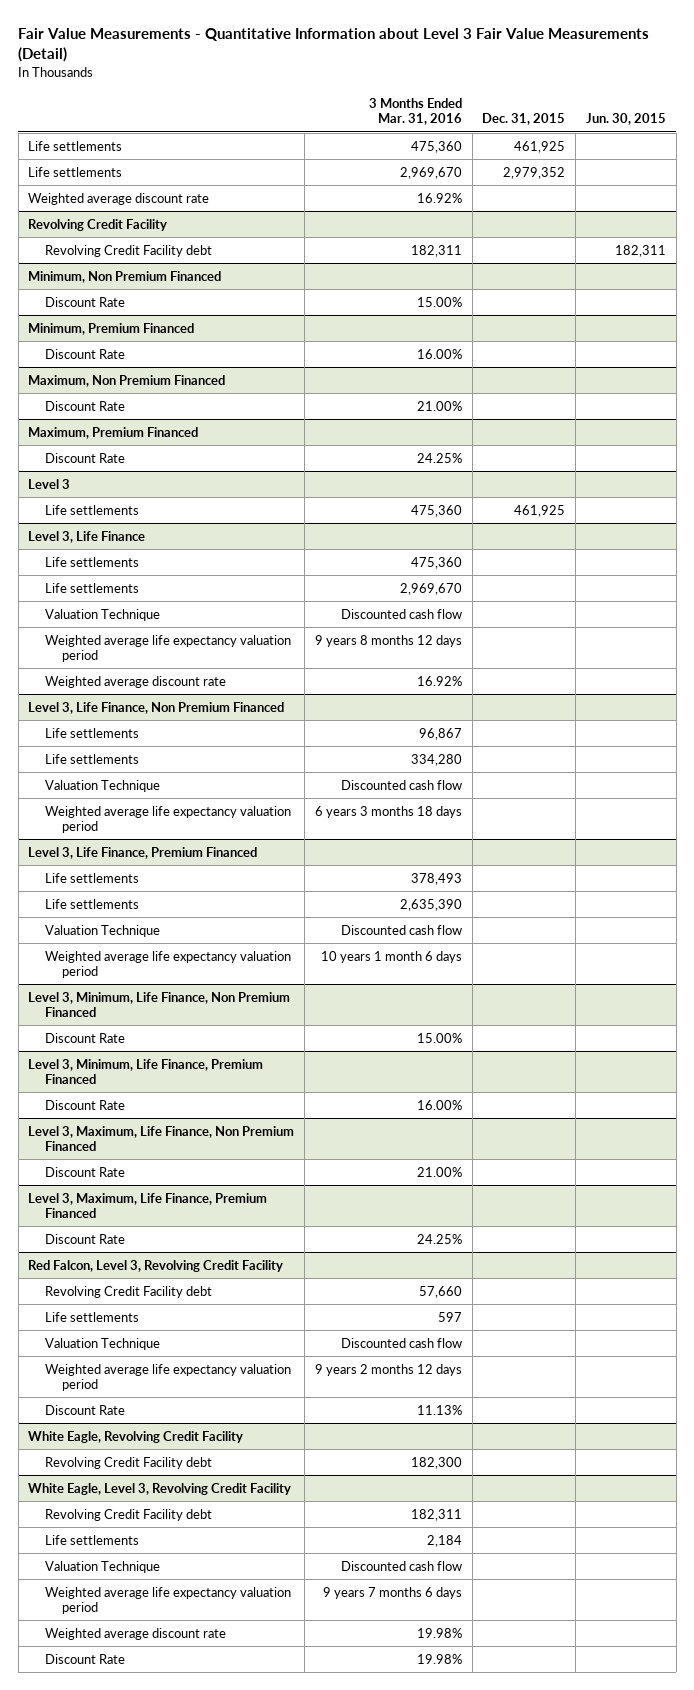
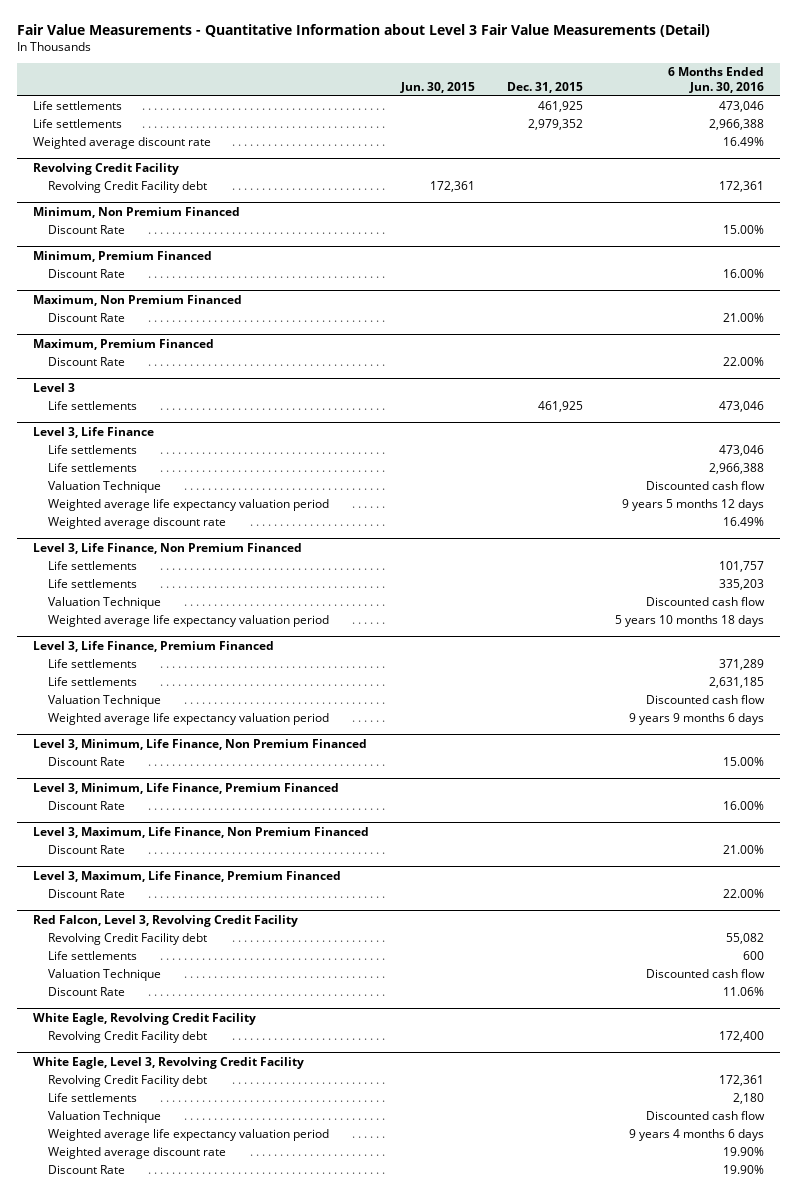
- | 3 Months Ended Mar. 31, 2016 | Dec. 31, 2015 | Jun. 30, 2015
+ | Jun. 30, 2015 | Dec. 31, 2015 | 6 Months Ended Jun. 30, 2016
@ Revolving Credit Facility
- Revolving Credit Facility debt | 182,311 | | 182,311
+ Revolving Credit Facility debt | 172,361 | | 172,361
@ Red Falcon, Level 3, Revolving Credit Facility
- Weighted average life expectancy valuation period | 9 years 2 months 12 days | |

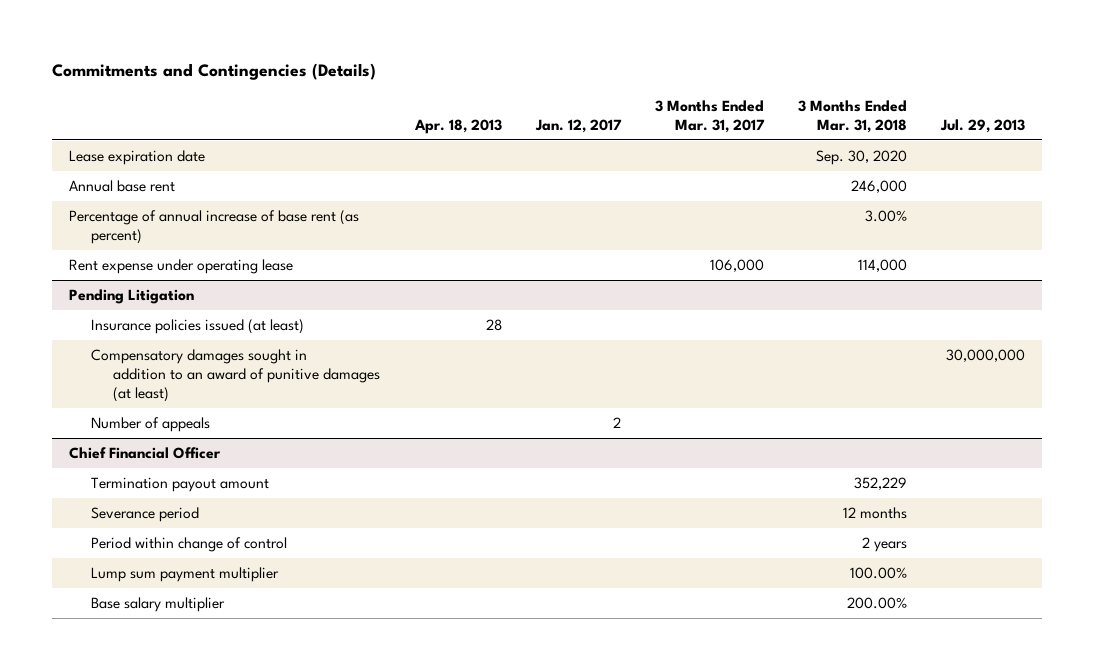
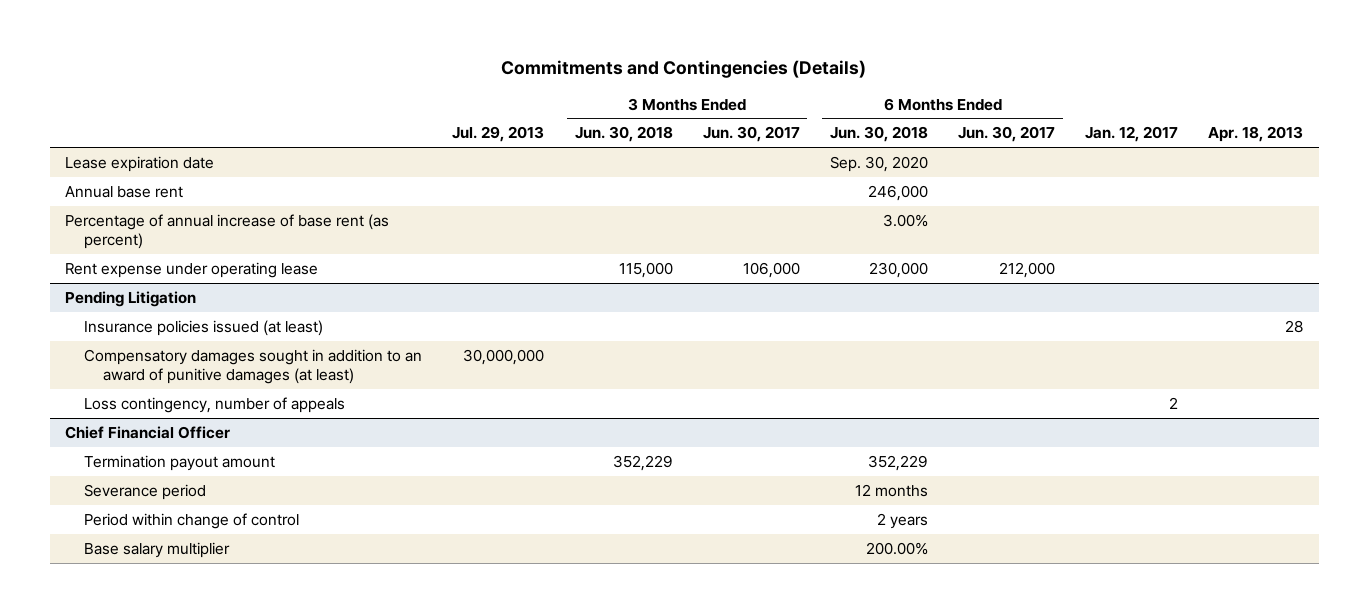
- | Apr. 18, 2013 | Jan. 12, 2017 | 3 Months Ended Mar. 31, 2017 | 3 Months Ended Mar. 31, 2018 | Jul. 29, 2013
+ | Jul. 29, 2013 | 3 Months Ended Jun. 30, 2018 | 3 Months Ended Jun. 30, 2017 | 6 Months Ended Jun. 30, 2018 | 6 Months Ended Jun. 30, 2017 | Jan. 12, 2017 | Apr. 18, 2013
@ Pending Litigation
- Number of appeals | | 2 | | |
+ Loss contingency, number of appeals | | | | | | 2 |
@ Chief Financial Officer
- Lump sum payment multiplier | | | | 100.00% |

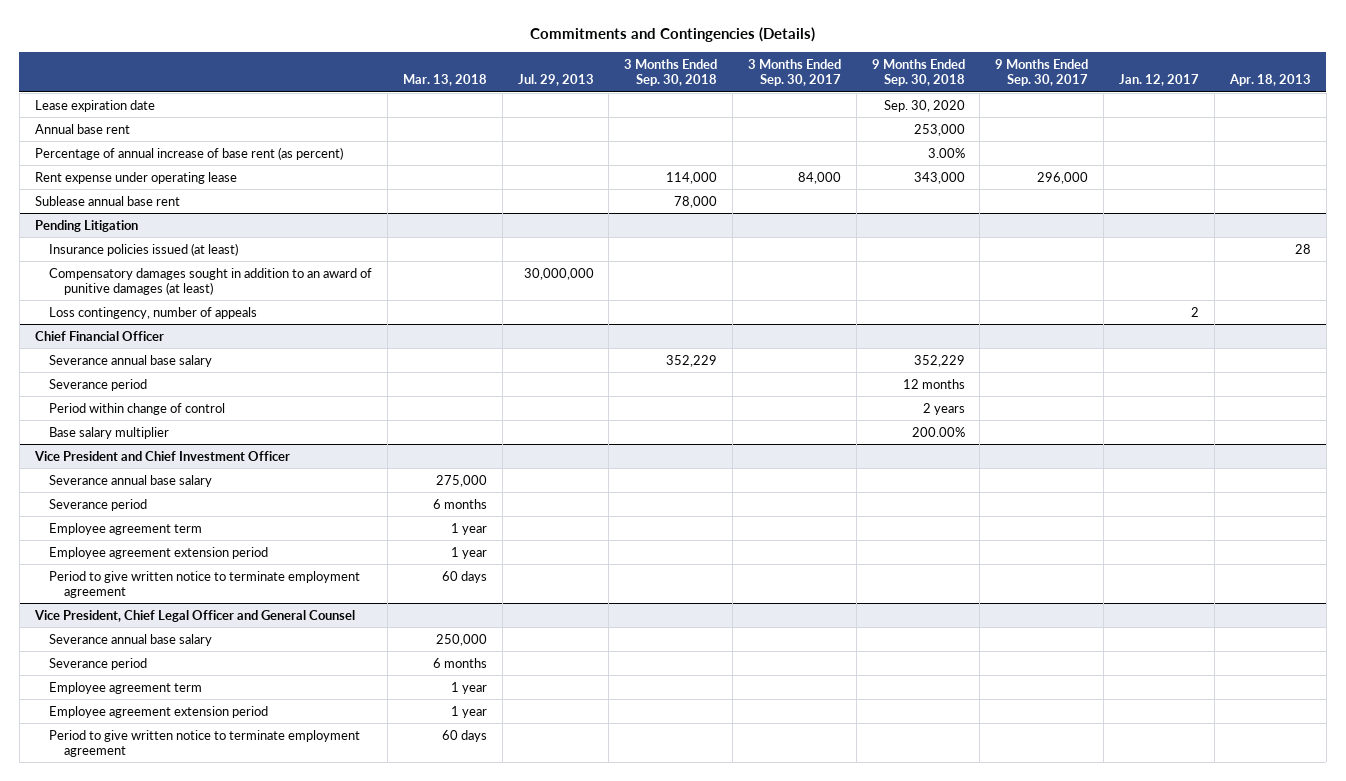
- | Jul. 29, 2013 | 3 Months Ended Jun. 30, 2018 | 3 Months Ended Jun. 30, 2017 | 6 Months Ended Jun. 30, 2018 | 6 Months Ended Jun. 30, 2017 | Jan. 12, 2017 | Apr. 18, 2013
+ | Mar. 13, 2018 | Jul. 29, 2013 | 3 Months Ended Sep. 30, 2018 | 3 Months Ended Sep. 30, 2017 | 9 Months Ended Sep. 30, 2018 | 9 Months Ended Sep. 30, 2017 | Jan. 12, 2017 | Apr. 18, 2013
+ Sublease annual base rent | | | 78,000 | | | | |
@ Chief Financial Officer
- Termination payout amount | | 352,229 | | 352,229 | | |
+ Severance annual base salary | | | 352,229 | | 352,229 | | |
+ Vice President and Chief Investment Officer
+ Severance annual base salary | 275,000 | | | | | | |
+ Severance period | 6 months | | | | | | |
+ Employee agreement term | 1 year | | | | | | |
+ Employee agreement extension period | 1 year | | | | | | |
+ Period to give written notice to terminate employment agreement | 60 days | | | | | | |
+ Vice President, Chief Legal Officer and General Counsel
+ Severance annual base salary | 250,000 | | | | | | |
+ Severance period | 6 months | | | | | | |
+ Employee agreement term | 1 year | | | | | | |
+ Employee agreement extension period | 1 year | | | | | | |
+ Period to give written notice to terminate employment agreement | 60 days | | | | | | |

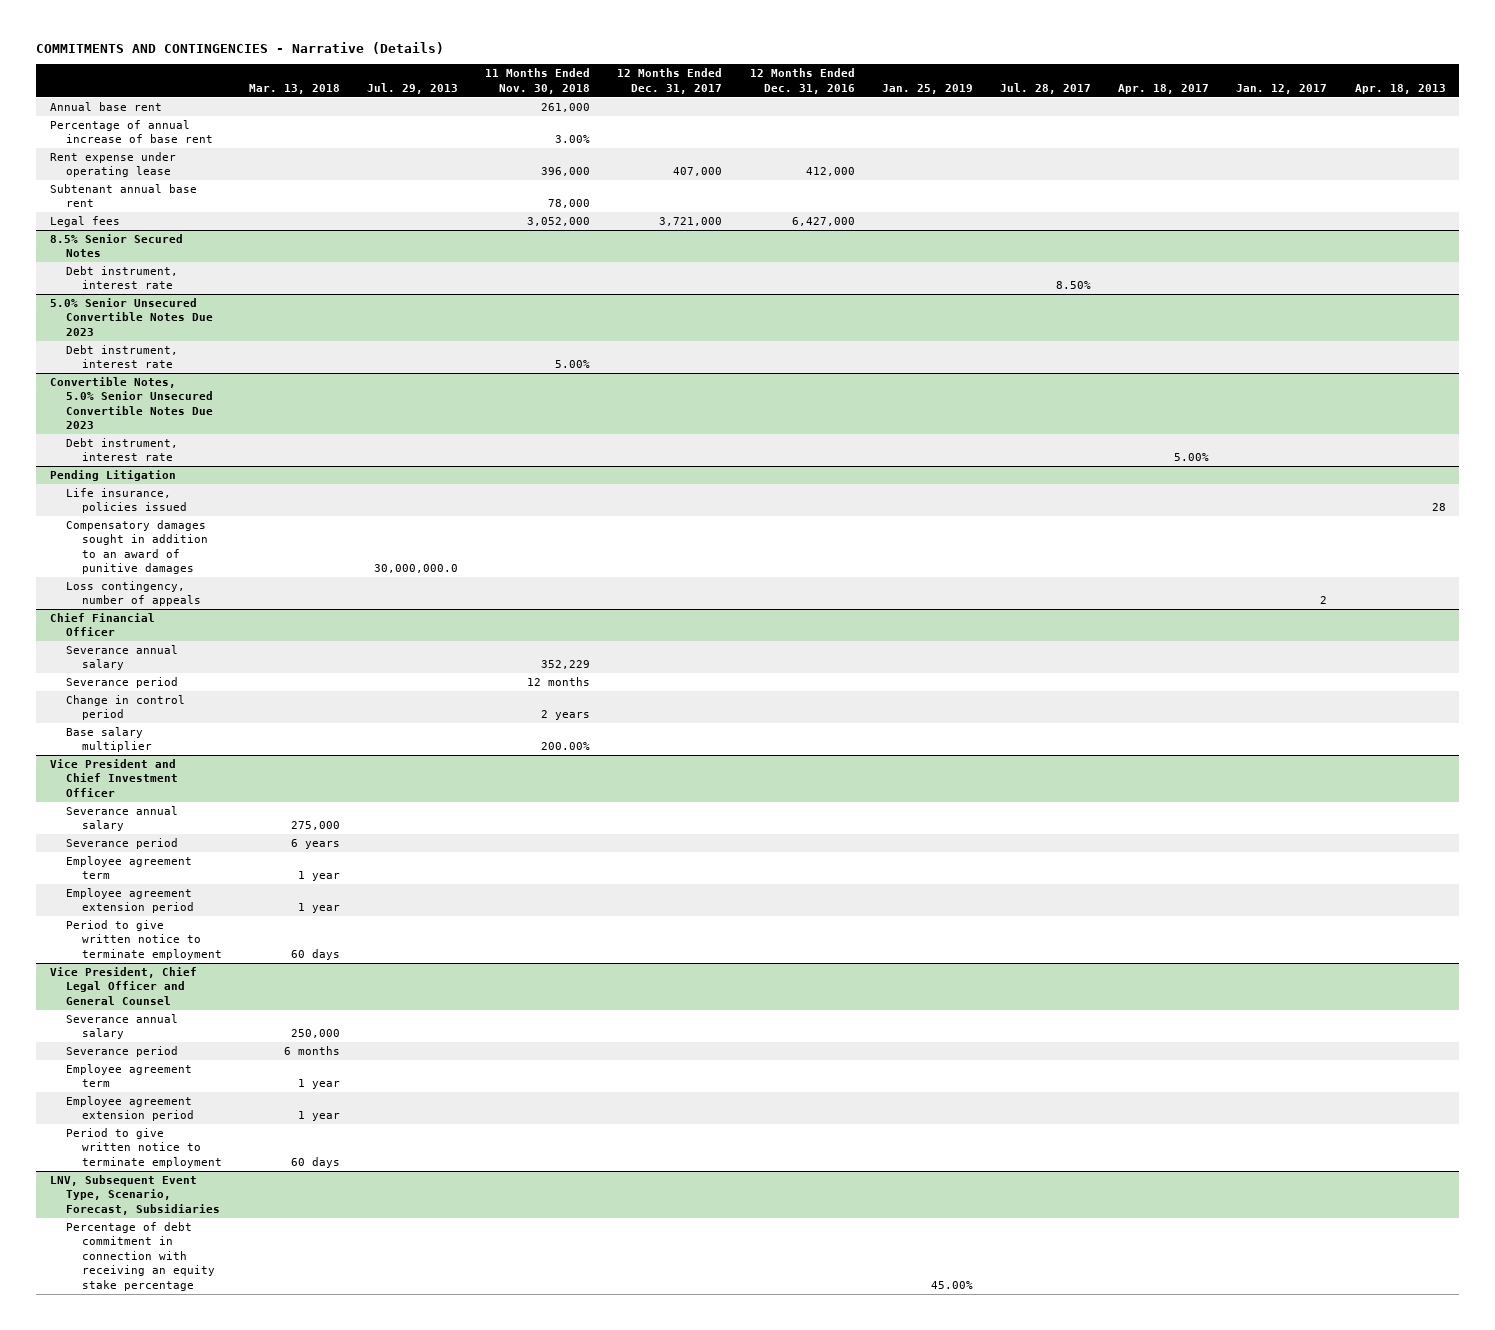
- Commitments and Contingencies (Details)
+ COMMITMENTS AND CONTINGENCIES - Narrative (Details)
- | Mar. 13, 2018 | Jul. 29, 2013 | 3 Months Ended Sep. 30, 2018 | 3 Months Ended Sep. 30, 2017 | 9 Months Ended Sep. 30, 2018 | 9 Months Ended Sep. 30, 2017 | Jan. 12, 2017 | Apr. 18, 2013
+ | Mar. 13, 2018 | Jul. 29, 2013 | 11 Months Ended Nov. 30, 2018 | 12 Months Ended Dec. 31, 2017 | 12 Months Ended Dec. 31, 2016 | Jan. 25, 2019 | Jul. 28, 2017 | Apr. 18, 2017 | Jan. 12, 2017 | Apr. 18, 2013
- Lease expiration date | | | | | Sep. 30, 2020 | | |
- Percentage of annual increase of base rent (as percent) | | | | | 3.00% | | |
+ Percentage of annual increase of base rent | | | 3.00% | | | | | | |
- Sublease annual base rent | | | 78,000 | | | | |
+ Subtenant annual base rent | | | 78,000 | | | | | | |
+ Legal fees | | | 3,052,000 | 3,721,000 | 6,427,000 | | | | |
+ 8.5% Senior Secured Notes
+ Debt instrument, interest rate | | | | | | | 8.50% | | |
+ 5.0% Senior Unsecured Convertible Notes Due 2023
+ Debt instrument, interest rate | | | 5.00% | | | | | | |
+ Convertible Notes, 5.0% Senior Unsecured Convertible Notes Due 2023
+ Debt instrument, interest rate | | | | | | | | 5.00% | |
@ Pending Litigation
- Insurance policies issued (at least) | | | | | | | | 28
- Compensatory damages sought in addition to an award of punitive damages (at least) | | 30,000,000 | | | | | |
+ Life insurance, policies issued | | | | | | | | | | 28
+ Compensatory damages sought in addition to an award of punitive damages | | 30,000,000.0 | | | | | | | |
@ Chief Financial Officer
- Severance annual base salary | | | 352,229 | | 352,229 | | |
+ Severance annual salary | | | 352,229 | | | | | | |
- Period within change of control | | | | | 2 years | | |
+ Change in control period | | | 2 years | | | | | | |
@ Vice President and Chief Investment Officer
- Severance annual base salary | 275,000 | | | | | | |
- Severance period | 6 months | | | | | | |
+ Severance annual salary | 275,000 | | | | | | | | |
+ Severance period | 6 years | | | | | | | | |
- Period to give written notice to terminate employment agreement | 60 days | | | | | | |
+ Period to give written notice to terminate employment | 60 days | | | | | | | | |
@ Vice President, Chief Legal Officer and General Counsel
- Severance annual base salary | 250,000 | | | | | | |
+ Severance annual salary | 250,000 | | | | | | | | |
- Period to give written notice to terminate employment agreement | 60 days | | | | | | |
+ Period to give written notice to terminate employment | 60 days | | | | | | | | |
+ LNV, Subsequent Event Type, Scenario, Forecast, Subsidiaries
+ Percentage of debt commitment in connection with receiving an equity stake percentage | | | | | | 45.00% | | | |

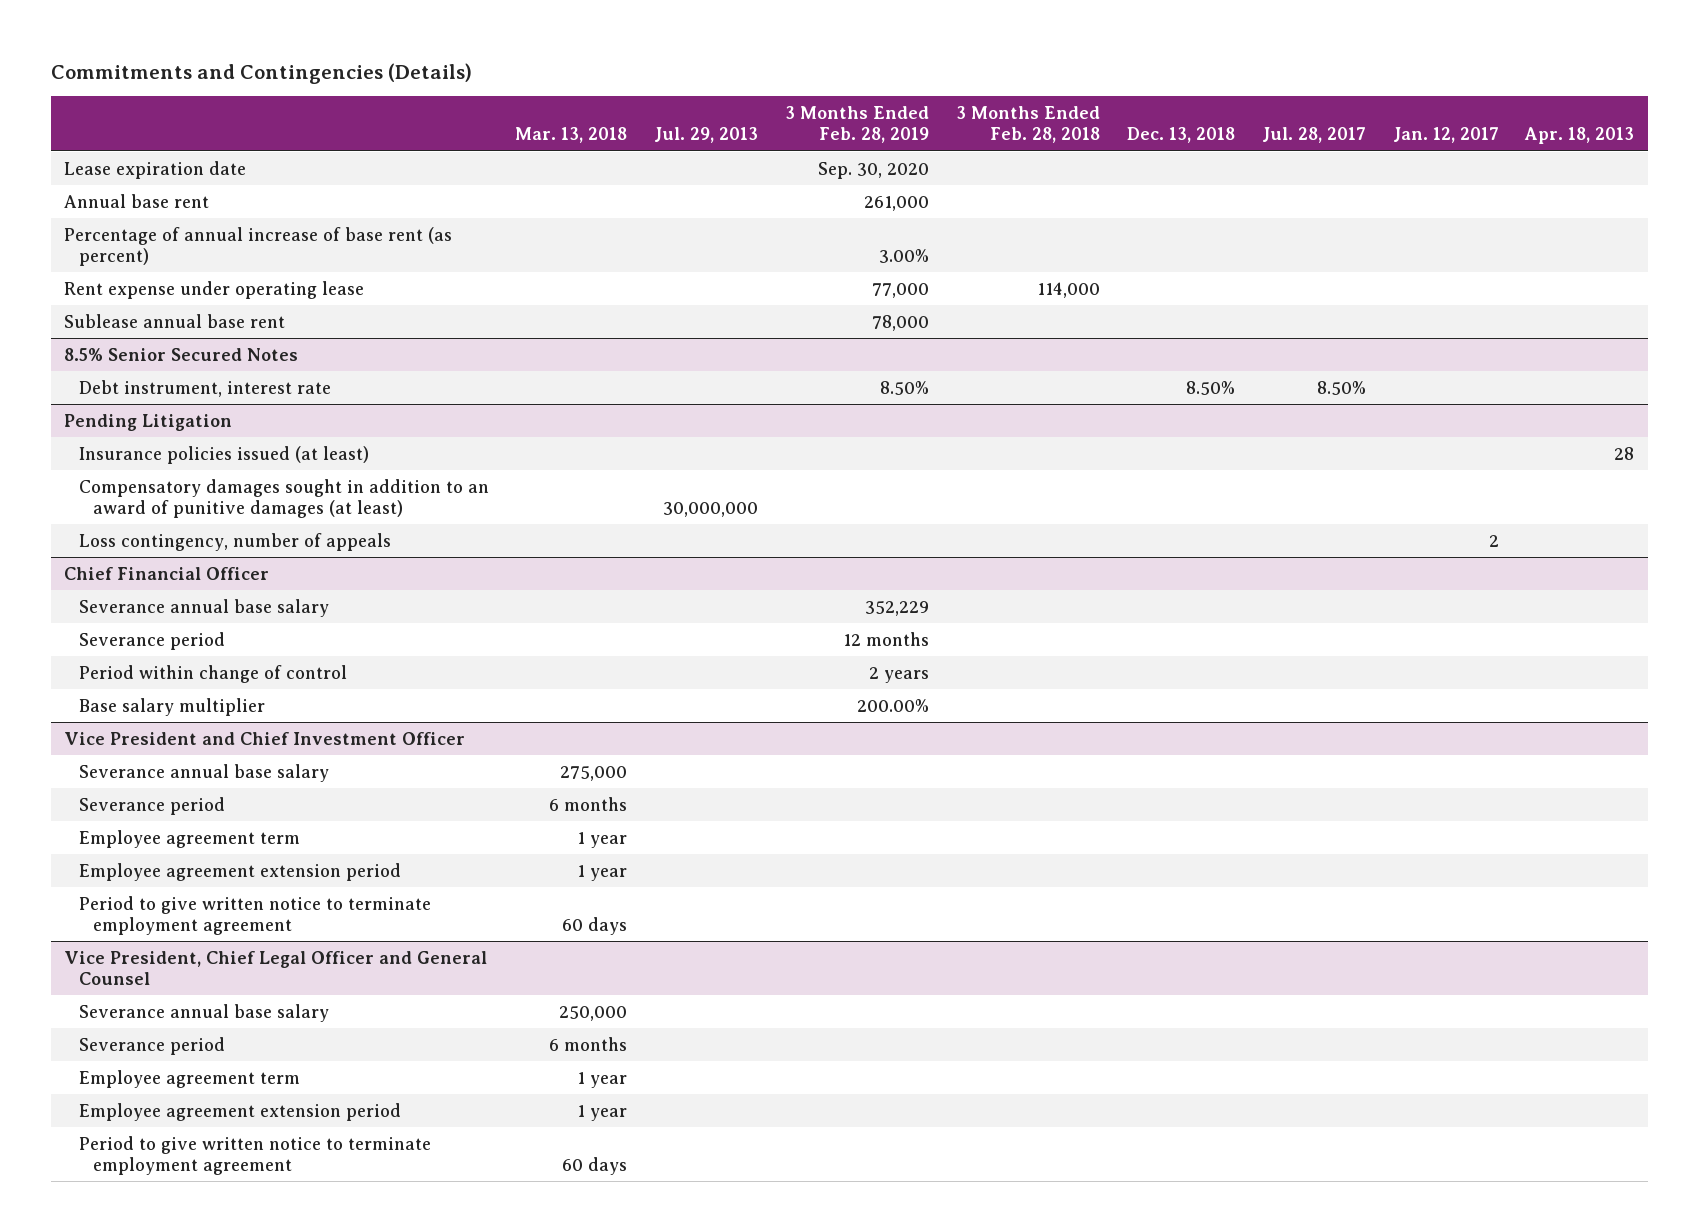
- COMMITMENTS AND CONTINGENCIES - Narrative (Details)
+ Commitments and Contingencies (Details)
- | Mar. 13, 2018 | Jul. 29, 2013 | 11 Months Ended Nov. 30, 2018 | 12 Months Ended Dec. 31, 2017 | 12 Months Ended Dec. 31, 2016 | Jan. 25, 2019 | Jul. 28, 2017 | Apr. 18, 2017 | Jan. 12, 2017 | Apr. 18, 2013
+ | Mar. 13, 2018 | Jul. 29, 2013 | 3 Months Ended Feb. 28, 2019 | 3 Months Ended Feb. 28, 2018 | Dec. 13, 2018 | Jul. 28, 2017 | Jan. 12, 2017 | Apr. 18, 2013
+ Lease expiration date | | | Sep. 30, 2020 | | | | |
- Percentage of annual increase of base rent | | | 3.00% | | | | | | |
+ Percentage of annual increase of base rent (as percent) | | | 3.00% | | | | |
- Subtenant annual base rent | | | 78,000 | | | | | | |
- Legal fees | | | 3,052,000 | 3,721,000 | 6,427,000 | | | | |
+ Sublease annual base rent | | | 78,000 | | | | |
- 5.0% Senior Unsecured Convertible Notes Due 2023
- Debt instrument, interest rate | | | 5.00% | | | | | | |
- Convertible Notes, 5.0% Senior Unsecured Convertible Notes Due 2023
- Debt instrument, interest rate | | | | | | | | 5.00% | |
@ Pending Litigation
- Life insurance, policies issued | | | | | | | | | | 28
- Compensatory damages sought in addition to an award of punitive damages | | 30,000,000.0 | | | | | | | |
+ Insurance policies issued (at least) | | | | | | | | 28
+ Compensatory damages sought in addition to an award of punitive damages (at least) | | 30,000,000 | | | | | |
@ Chief Financial Officer
- Severance annual salary | | | 352,229 | | | | | | |
+ Severance annual base salary | | | 352,229 | | | | |
- Change in control period | | | 2 years | | | | | | |
+ Period within change of control | | | 2 years | | | | |
@ Vice President and Chief Investment Officer
- Severance annual salary | 275,000 | | | | | | | | |
- Severance period | 6 years | | | | | | | | |
+ Severance annual base salary | 275,000 | | | | | | |
+ Severance period | 6 months | | | | | | |
- Period to give written notice to terminate employment | 60 days | | | | | | | | |
+ Period to give written notice to terminate employment agreement | 60 days | | | | | | |
@ Vice President, Chief Legal Officer and General Counsel
- Severance annual salary | 250,000 | | | | | | | | |
+ Severance annual base salary | 250,000 | | | | | | |
- Period to give written notice to terminate employment | 60 days | | | | | | | | |
- LNV, Subsequent Event Type, Scenario, Forecast, Subsidiaries
- Percentage of debt commitment in connection with receiving an equity stake percentage | | | | | | 45.00% | | | |
@ Vice President, Chief Legal Officer and General Counsel
+ Period to give written notice to terminate employment agreement | 60 days | | | | | | |

